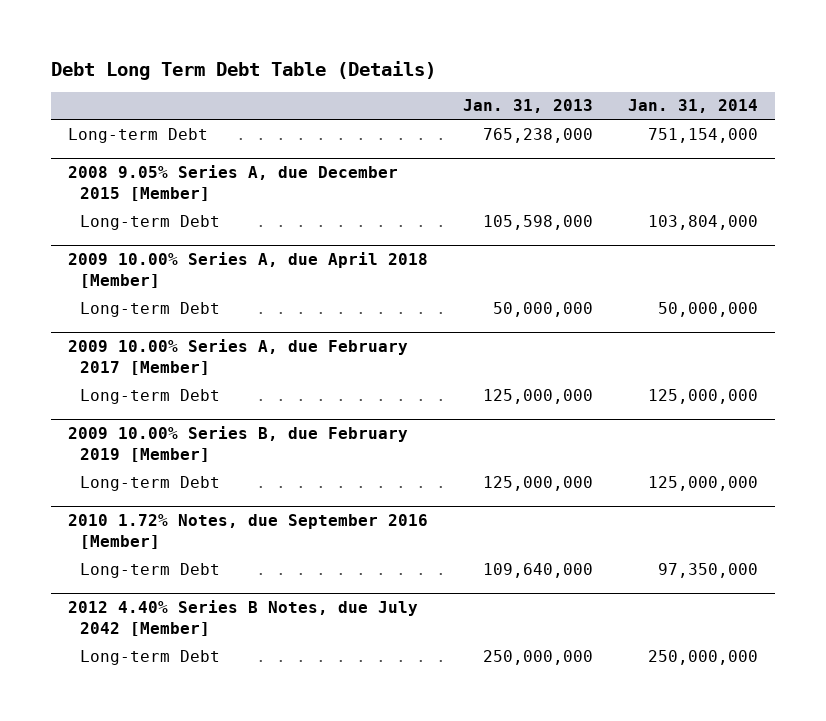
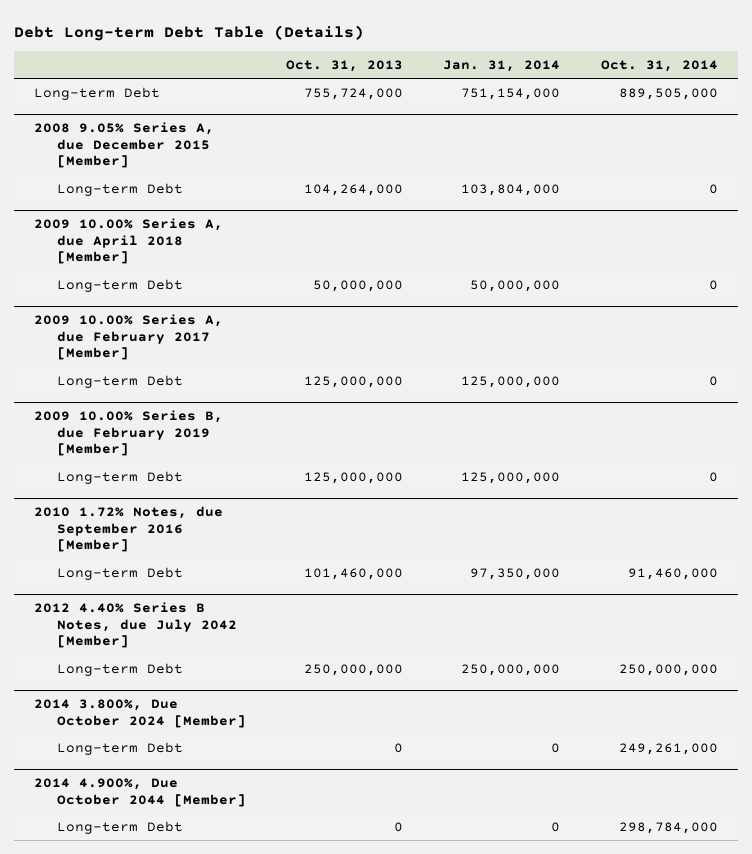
- Debt Long Term Debt Table (Details)
+ Debt Long-term Debt Table (Details)
- | Jan. 31, 2013 | Jan. 31, 2014
+ | Oct. 31, 2013 | Jan. 31, 2014 | Oct. 31, 2014
+ 2014 3.800%, Due October 2024 [Member]
+ Long-term Debt | 0 | 0 | 249,261,000
+ 2014 4.900%, Due October 2044 [Member]
+ Long-term Debt | 0 | 0 | 298,784,000

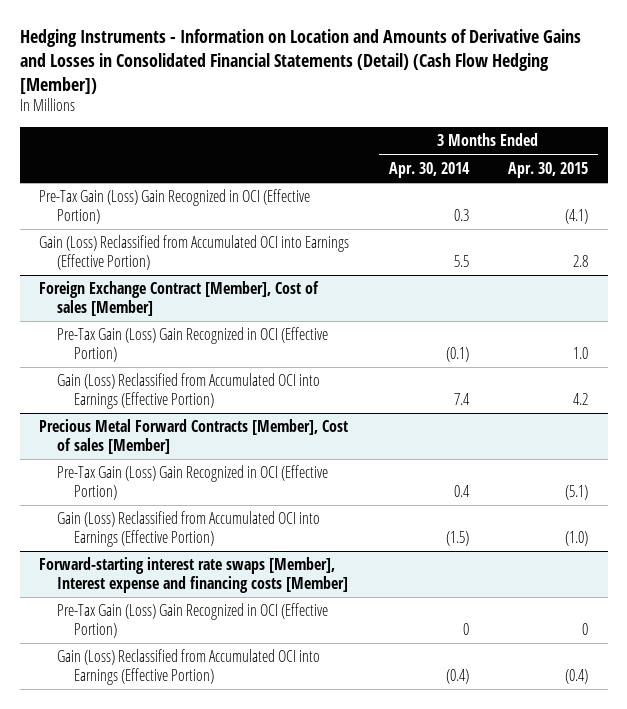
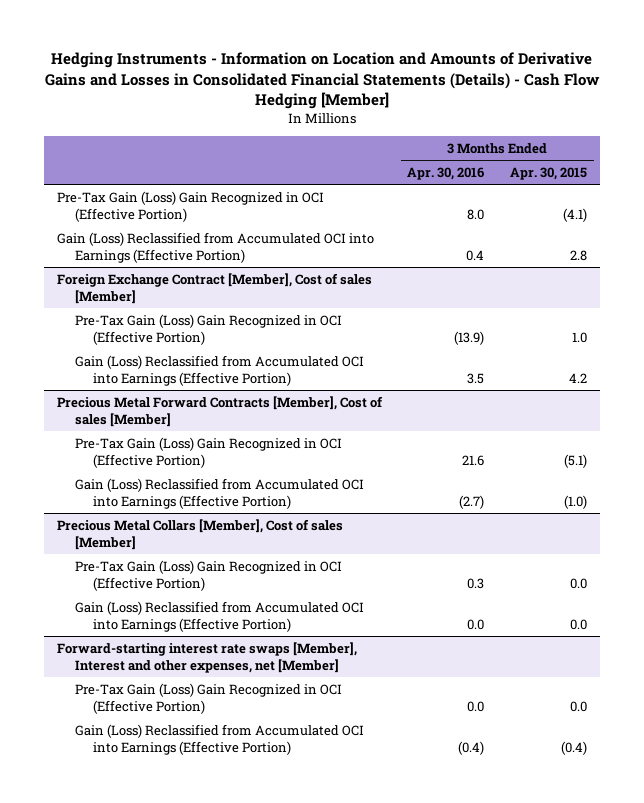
- Hedging Instruments - Information on Location and Amounts of Derivative Gains and Losses in Consolidated Financial Statements (Detail) (Cash Flow Hedging [Member])
+ Hedging Instruments - Information on Location and Amounts of Derivative Gains and Losses in Consolidated Financial Statements (Details) - Cash Flow Hedging [Member]
- | 3 Months Ended Apr. 30, 2014 | 3 Months Ended Apr. 30, 2015
+ | 3 Months Ended Apr. 30, 2016 | 3 Months Ended Apr. 30, 2015
- Forward-starting interest rate swaps [Member], Interest expense and financing costs [Member]
- Pre-Tax Gain (Loss) Gain Recognized in OCI (Effective Portion) | 0 | 0
+ Precious Metal Collars [Member], Cost of sales [Member]
+ Pre-Tax Gain (Loss) Gain Recognized in OCI (Effective Portion) | 0.3 | 0.0
+ Gain (Loss) Reclassified from Accumulated OCI into Earnings (Effective Portion) | 0.0 | 0.0
+ Forward-starting interest rate swaps [Member], Interest and other expenses, net [Member]
+ Pre-Tax Gain (Loss) Gain Recognized in OCI (Effective Portion) | 0.0 | 0.0

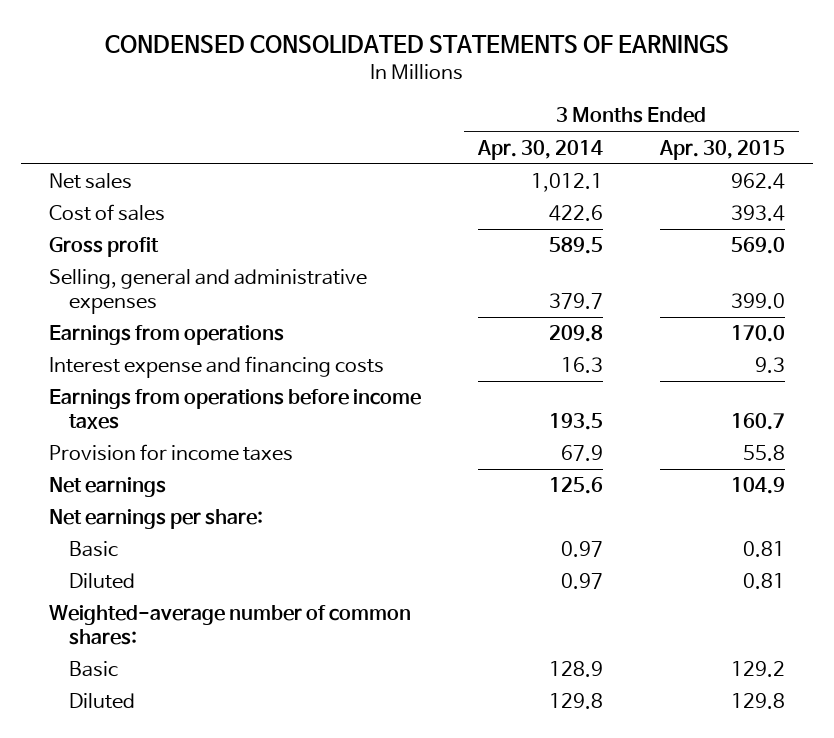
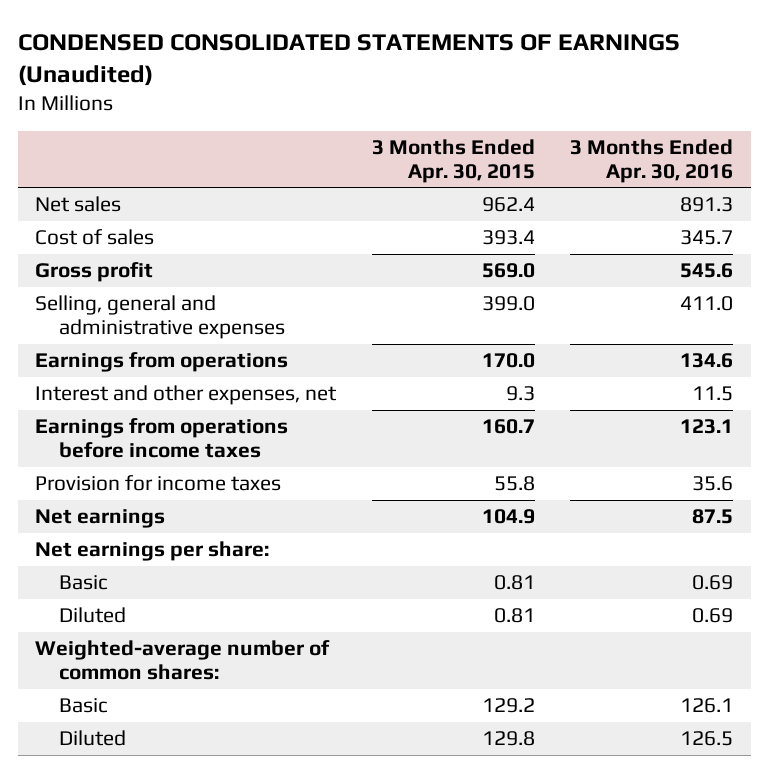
- CONDENSED CONSOLIDATED STATEMENTS OF EARNINGS
+ CONDENSED CONSOLIDATED STATEMENTS OF EARNINGS (Unaudited)
- | 3 Months Ended Apr. 30, 2014 | 3 Months Ended Apr. 30, 2015
+ | 3 Months Ended Apr. 30, 2015 | 3 Months Ended Apr. 30, 2016
- Interest expense and financing costs | 16.3 | 9.3
+ Interest and other expenses, net | 9.3 | 11.5

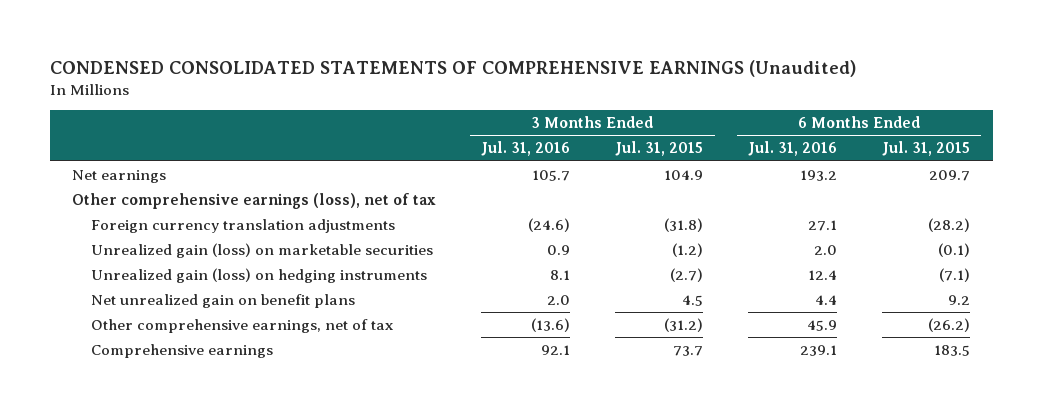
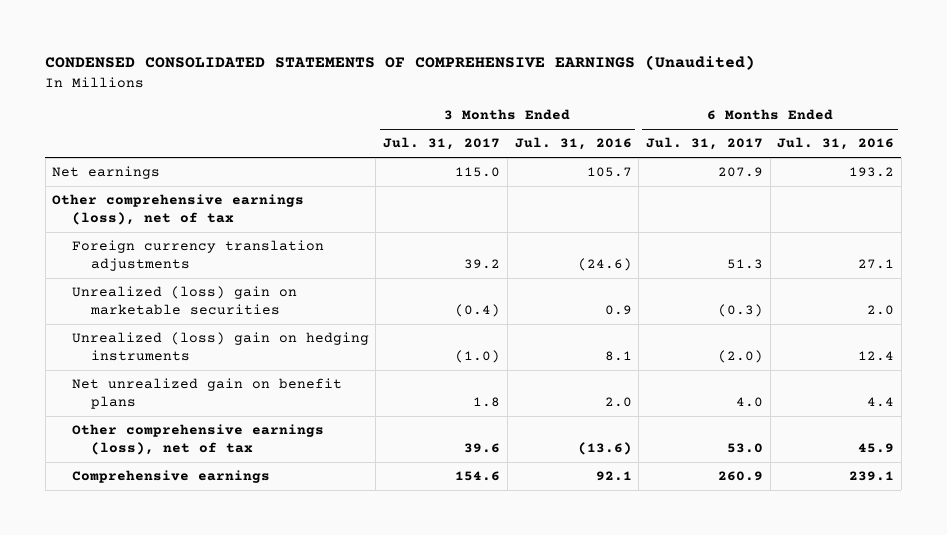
- | 3 Months Ended Jul. 31, 2016 | 3 Months Ended Jul. 31, 2015 | 6 Months Ended Jul. 31, 2016 | 6 Months Ended Jul. 31, 2015
+ | 3 Months Ended Jul. 31, 2017 | 3 Months Ended Jul. 31, 2016 | 6 Months Ended Jul. 31, 2017 | 6 Months Ended Jul. 31, 2016
- Unrealized gain (loss) on marketable securities | 0.9 | (1.2) | 2.0 | (0.1)
- Unrealized gain (loss) on hedging instruments | 8.1 | (2.7) | 12.4 | (7.1)
+ Unrealized (loss) gain on marketable securities | (0.4) | 0.9 | (0.3) | 2.0
+ Unrealized (loss) gain on hedging instruments | (1.0) | 8.1 | (2.0) | 12.4
- Other comprehensive earnings, net of tax | (13.6) | (31.2) | 45.9 | (26.2)
+ Other comprehensive earnings (loss), net of tax | 39.6 | (13.6) | 53.0 | 45.9

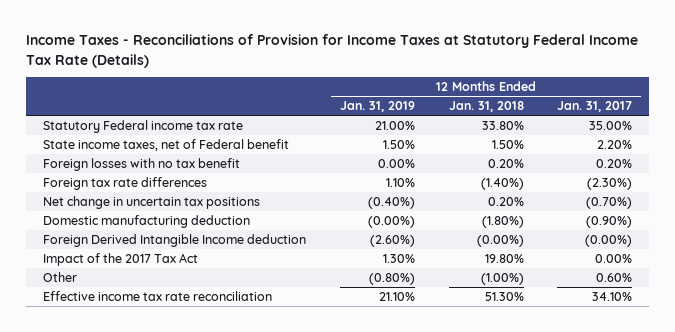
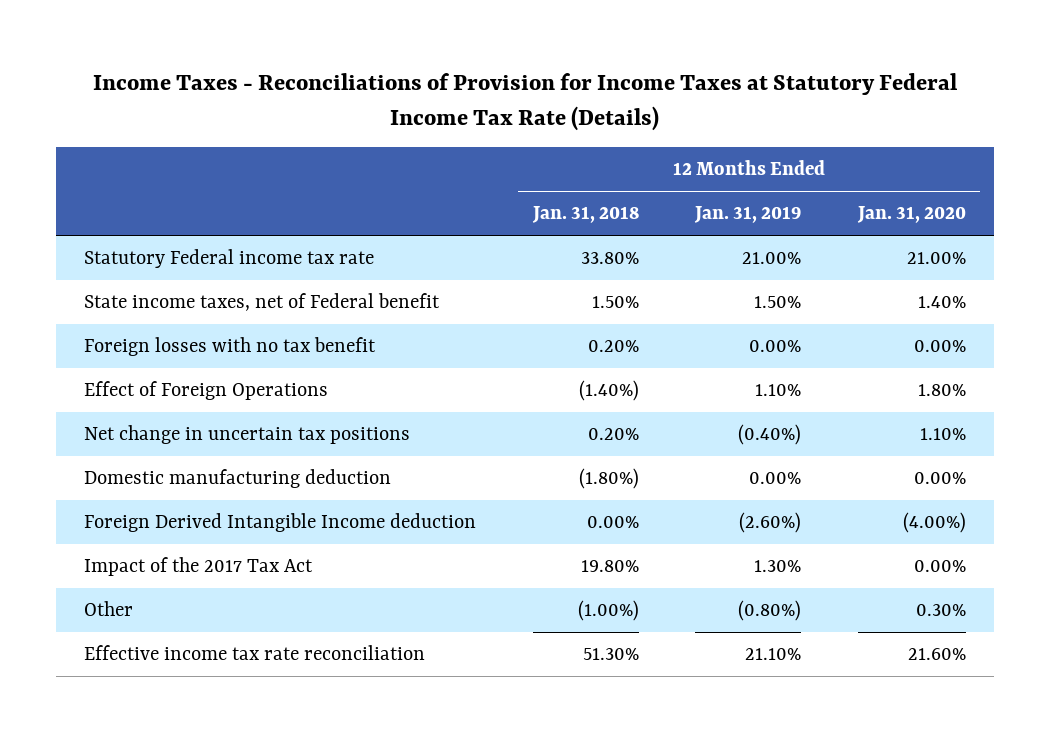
- | 12 Months Ended Jan. 31, 2019 | 12 Months Ended Jan. 31, 2018 | 12 Months Ended Jan. 31, 2017
+ | 12 Months Ended Jan. 31, 2018 | 12 Months Ended Jan. 31, 2019 | 12 Months Ended Jan. 31, 2020
- Foreign tax rate differences | 1.10% | (1.40%) | (2.30%)
+ Effect of Foreign Operations | (1.40%) | 1.10% | 1.80%
- Domestic manufacturing deduction | (0.00%) | (1.80%) | (0.90%)
- Foreign Derived Intangible Income deduction | (2.60%) | (0.00%) | (0.00%)
+ Domestic manufacturing deduction | (1.80%) | 0.00% | 0.00%
+ Foreign Derived Intangible Income deduction | 0.00% | (2.60%) | (4.00%)

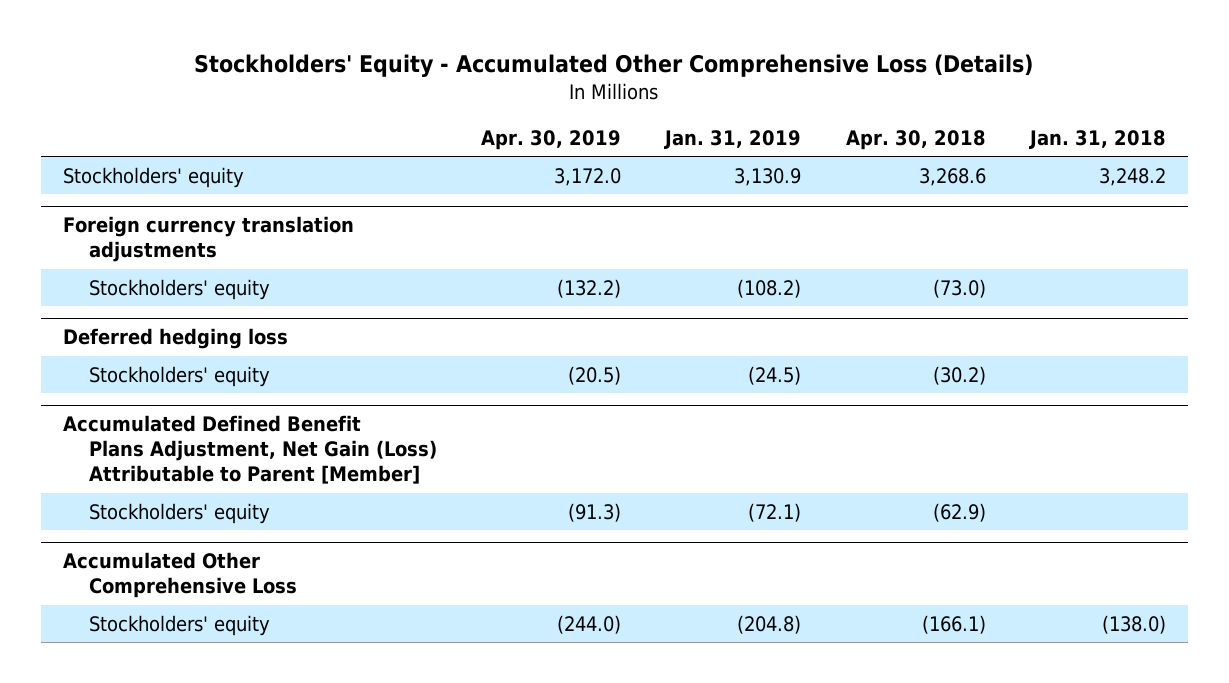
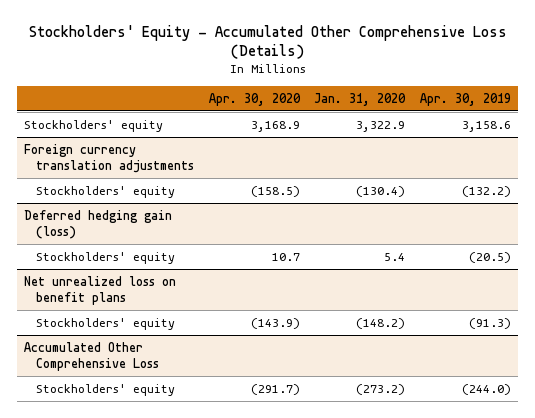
- | Apr. 30, 2019 | Jan. 31, 2019 | Apr. 30, 2018 | Jan. 31, 2018
+ | Apr. 30, 2020 | Jan. 31, 2020 | Apr. 30, 2019
- Stockholders' equity | 3,172.0 | 3,130.9 | 3,268.6 | 3,248.2
+ Stockholders' equity | 3,168.9 | 3,322.9 | 3,158.6
- Deferred hedging loss
+ Deferred hedging gain (loss)
- Accumulated Defined Benefit Plans Adjustment, Net Gain (Loss) Attributable to Parent [Member]
+ Net unrealized loss on benefit plans

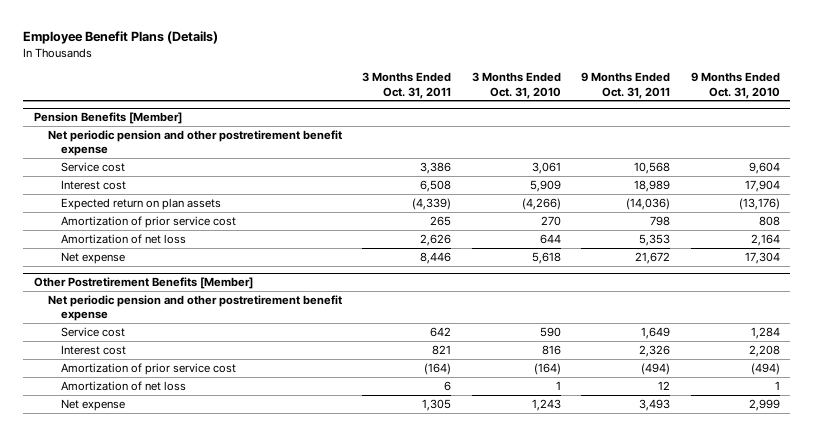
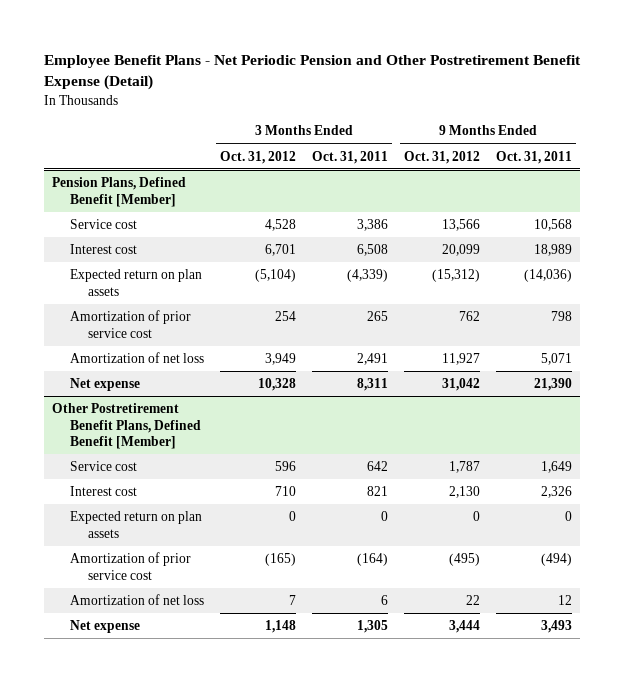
- Employee Benefit Plans (Details)
+ Employee Benefit Plans - Net Periodic Pension and Other Postretirement Benefit Expense (Detail)
- | 3 Months Ended Oct. 31, 2011 | 3 Months Ended Oct. 31, 2010 | 9 Months Ended Oct. 31, 2011 | 9 Months Ended Oct. 31, 2010
+ | 3 Months Ended Oct. 31, 2012 | 3 Months Ended Oct. 31, 2011 | 9 Months Ended Oct. 31, 2012 | 9 Months Ended Oct. 31, 2011
- Pension Benefits [Member]
- Net periodic pension and other postretirement benefit expense
+ Pension Plans, Defined Benefit [Member]
- Amortization of net loss | 2,626 | 644 | 5,353 | 2,164
- Net expense | 8,446 | 5,618 | 21,672 | 17,304
- Other Postretirement Benefits [Member]
- Net periodic pension and other postretirement benefit expense
+ Amortization of net loss | 3,949 | 2,491 | 11,927 | 5,071
+ Net expense | 10,328 | 8,311 | 31,042 | 21,390
+ Other Postretirement Benefit Plans, Defined Benefit [Member]
+ Expected return on plan assets | 0 | 0 | 0 | 0

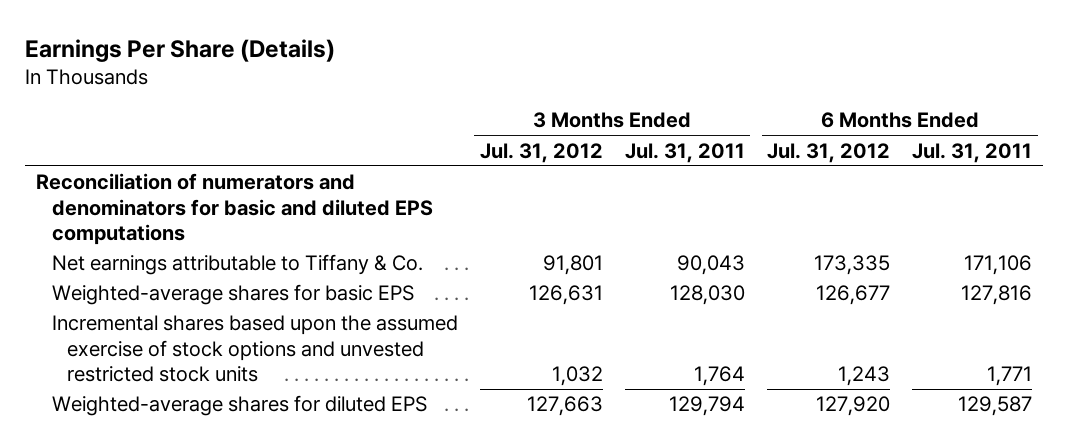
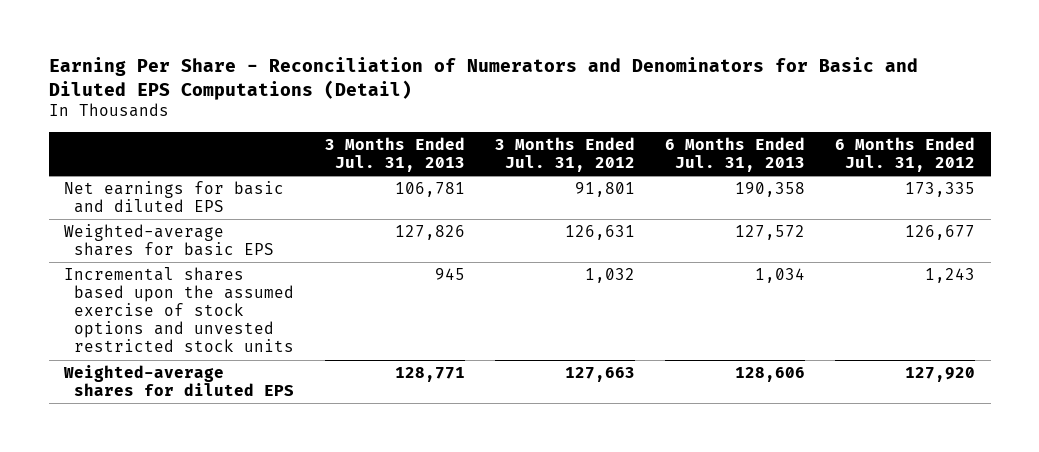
- Earnings Per Share (Details)
+ Earning Per Share - Reconciliation of Numerators and Denominators for Basic and Diluted EPS Computations (Detail)
- | 3 Months Ended Jul. 31, 2012 | 3 Months Ended Jul. 31, 2011 | 6 Months Ended Jul. 31, 2012 | 6 Months Ended Jul. 31, 2011
+ | 3 Months Ended Jul. 31, 2013 | 3 Months Ended Jul. 31, 2012 | 6 Months Ended Jul. 31, 2013 | 6 Months Ended Jul. 31, 2012
- Reconciliation of numerators and denominators for basic and diluted EPS computations
- Net earnings attributable to Tiffany & Co. | 91,801 | 90,043 | 173,335 | 171,106
+ Net earnings for basic and diluted EPS | 106,781 | 91,801 | 190,358 | 173,335

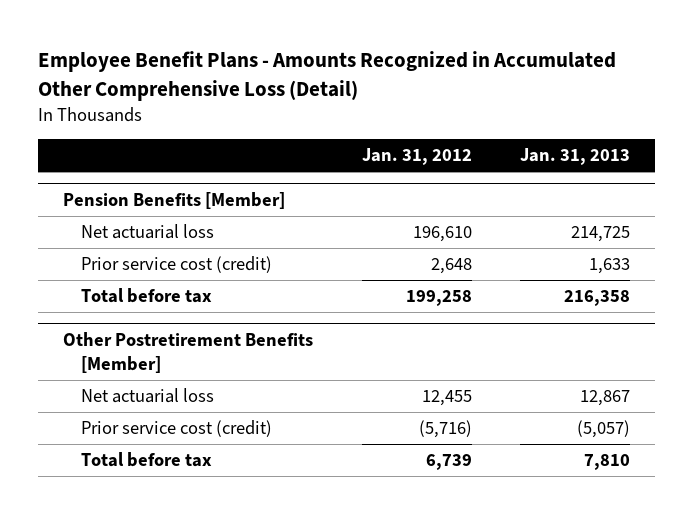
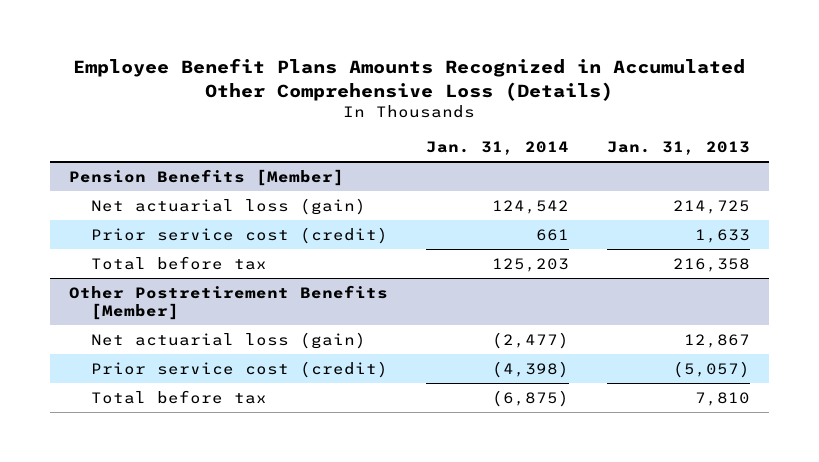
- Employee Benefit Plans - Amounts Recognized in Accumulated Other Comprehensive Loss (Detail)
+ Employee Benefit Plans Amounts Recognized in Accumulated Other Comprehensive Loss (Details)
- | Jan. 31, 2012 | Jan. 31, 2013
+ | Jan. 31, 2014 | Jan. 31, 2013
@ Pension Benefits [Member]
- Net actuarial loss | 196,610 | 214,725
+ Net actuarial loss (gain) | 124,542 | 214,725
@ Other Postretirement Benefits [Member]
- Net actuarial loss | 12,455 | 12,867
+ Net actuarial loss (gain) | (2,477) | 12,867

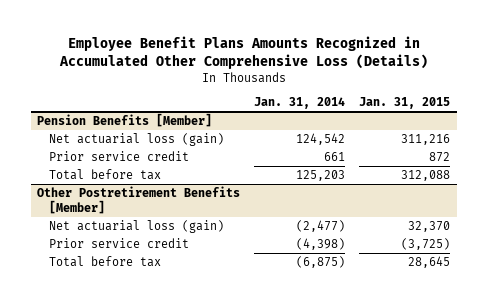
- | Jan. 31, 2014 | Jan. 31, 2013
+ | Jan. 31, 2014 | Jan. 31, 2015
@ Pension Benefits [Member]
- Prior service cost (credit) | 661 | 1,633
+ Prior service credit | 661 | 872
@ Other Postretirement Benefits [Member]
- Prior service cost (credit) | (4,398) | (5,057)
+ Prior service credit | (4,398) | (3,725)

